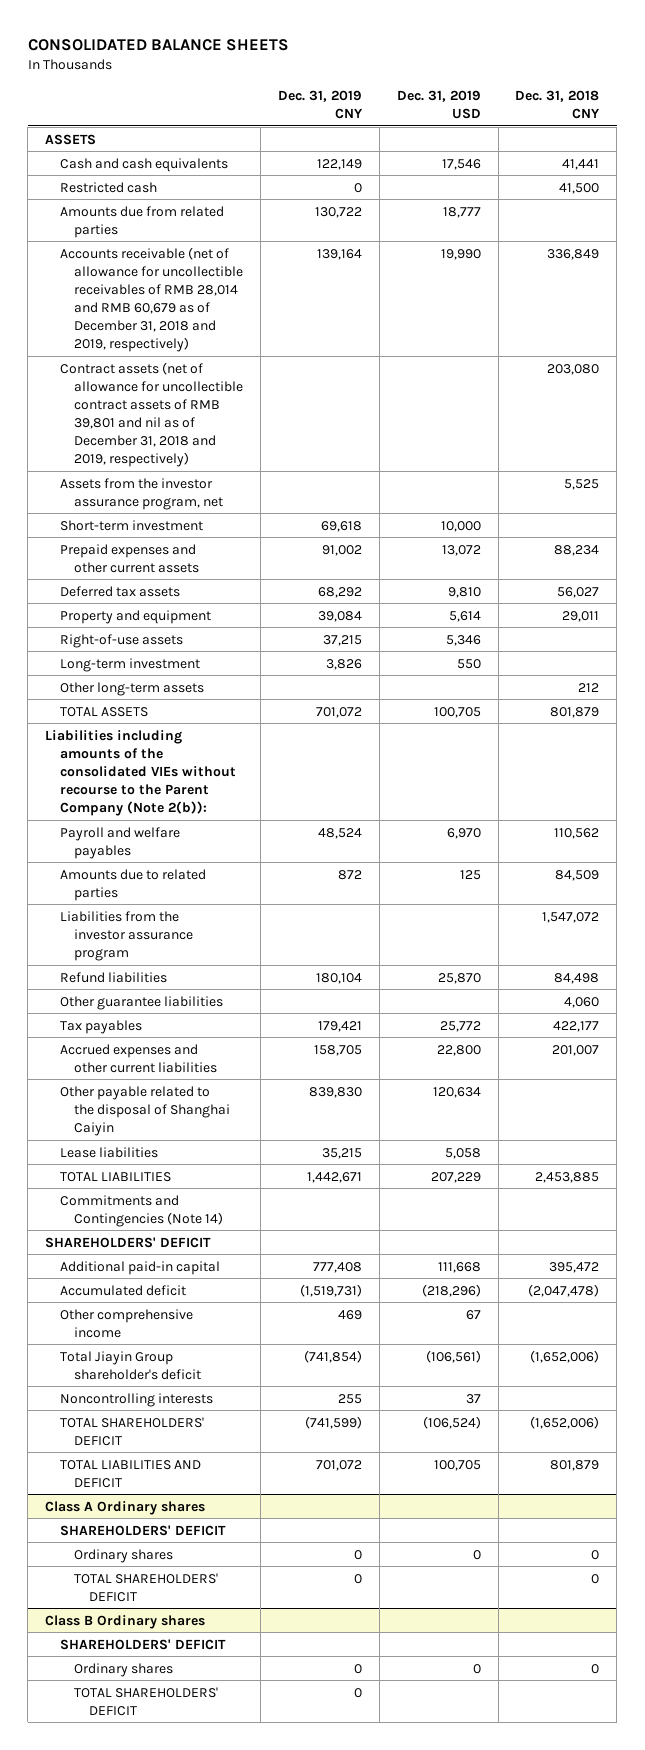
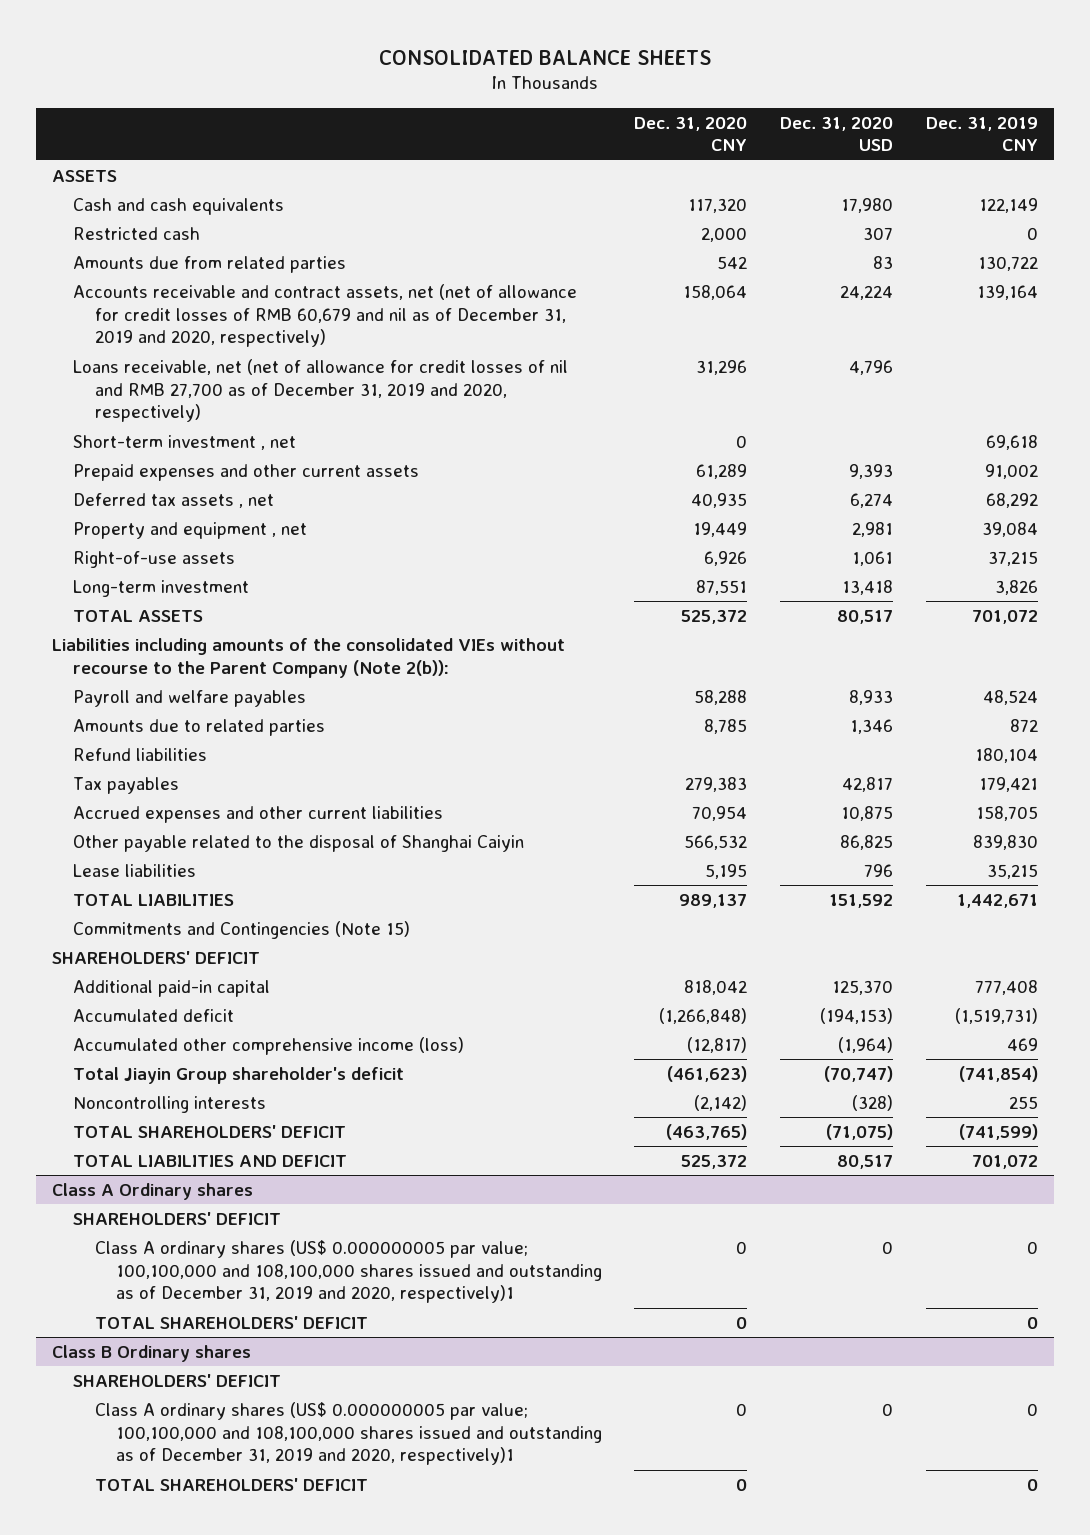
- | Dec. 31, 2019 CNY | Dec. 31, 2019 USD | Dec. 31, 2018 CNY
+ | Dec. 31, 2020 CNY | Dec. 31, 2020 USD | Dec. 31, 2019 CNY
- Accounts receivable (net of allowance for uncollectible receivables of RMB 28,014 and RMB 60,679 as of December 31, 2018 and 2019, respectively) | 139,164 | 19,990 | 336,849
- Contract assets (net of allowance for uncollectible contract assets of RMB 39,801 and nil as of December 31, 2018 and 2019, respectively) | | | 203,080
- Assets from the investor assurance program, net | | | 5,525
- Short-term investment | 69,618 | 10,000 |
+ Accounts receivable and contract assets, net (net of allowance for credit losses of RMB 60,679 and nil as of December 31, 2019 and 2020, respectively) | 158,064 | 24,224 | 139,164
+ Loans receivable, net (net of allowance for credit losses of nil and RMB 27,700 as of December 31, 2019 and 2020, respectively) | 31,296 | 4,796 |
+ Short-term investment , net | 0 | | 69,618
- Deferred tax assets | 68,292 | 9,810 | 56,027
- Property and equipment | 39,084 | 5,614 | 29,011
+ Deferred tax assets , net | 40,935 | 6,274 | 68,292
+ Property and equipment , net | 19,449 | 2,981 | 39,084
- Other long-term assets | | | 212
- Liabilities from the investor assurance program | | | 1,547,072
- Other guarantee liabilities | | | 4,060
- Commitments and Contingencies (Note 14)
+ Commitments and Contingencies (Note 15)
- Other comprehensive income | 469 | 67 |
+ Accumulated other comprehensive income (loss) | (12,817) | (1,964) | 469
@ Class A Ordinary shares
- Ordinary shares | 0 | 0 | 0
+ Class A ordinary shares (US$ 0.000000005 par value; 100,100,000 and 108,100,000 shares issued and outstanding as of December 31, 2019 and 2020, respectively)1 | 0 | 0 | 0
@ Class B Ordinary shares
- Ordinary shares | 0 | 0 | 0
+ Class A ordinary shares (US$ 0.000000005 par value; 100,100,000 and 108,100,000 shares issued and outstanding as of December 31, 2019 and 2020, respectively)1 | 0 | 0 | 0

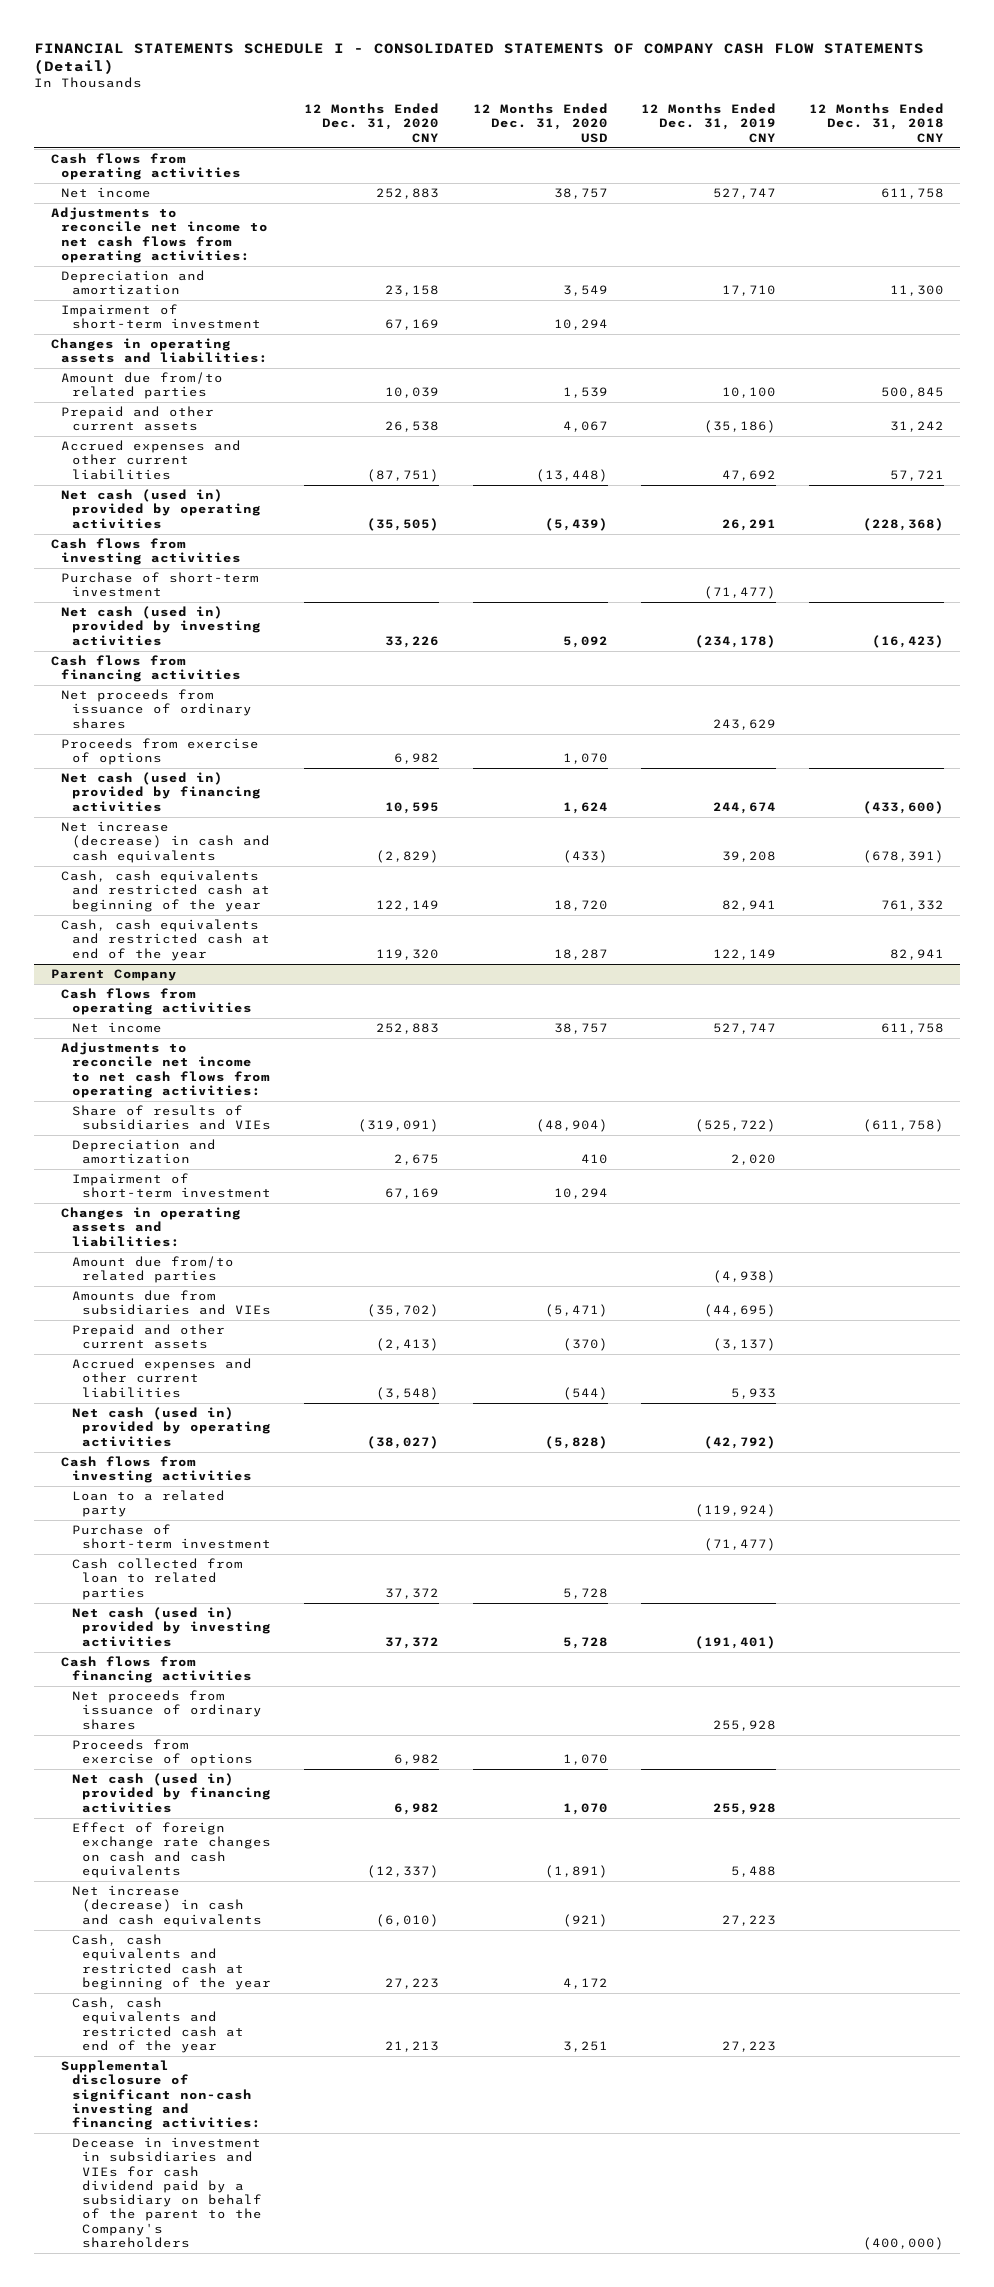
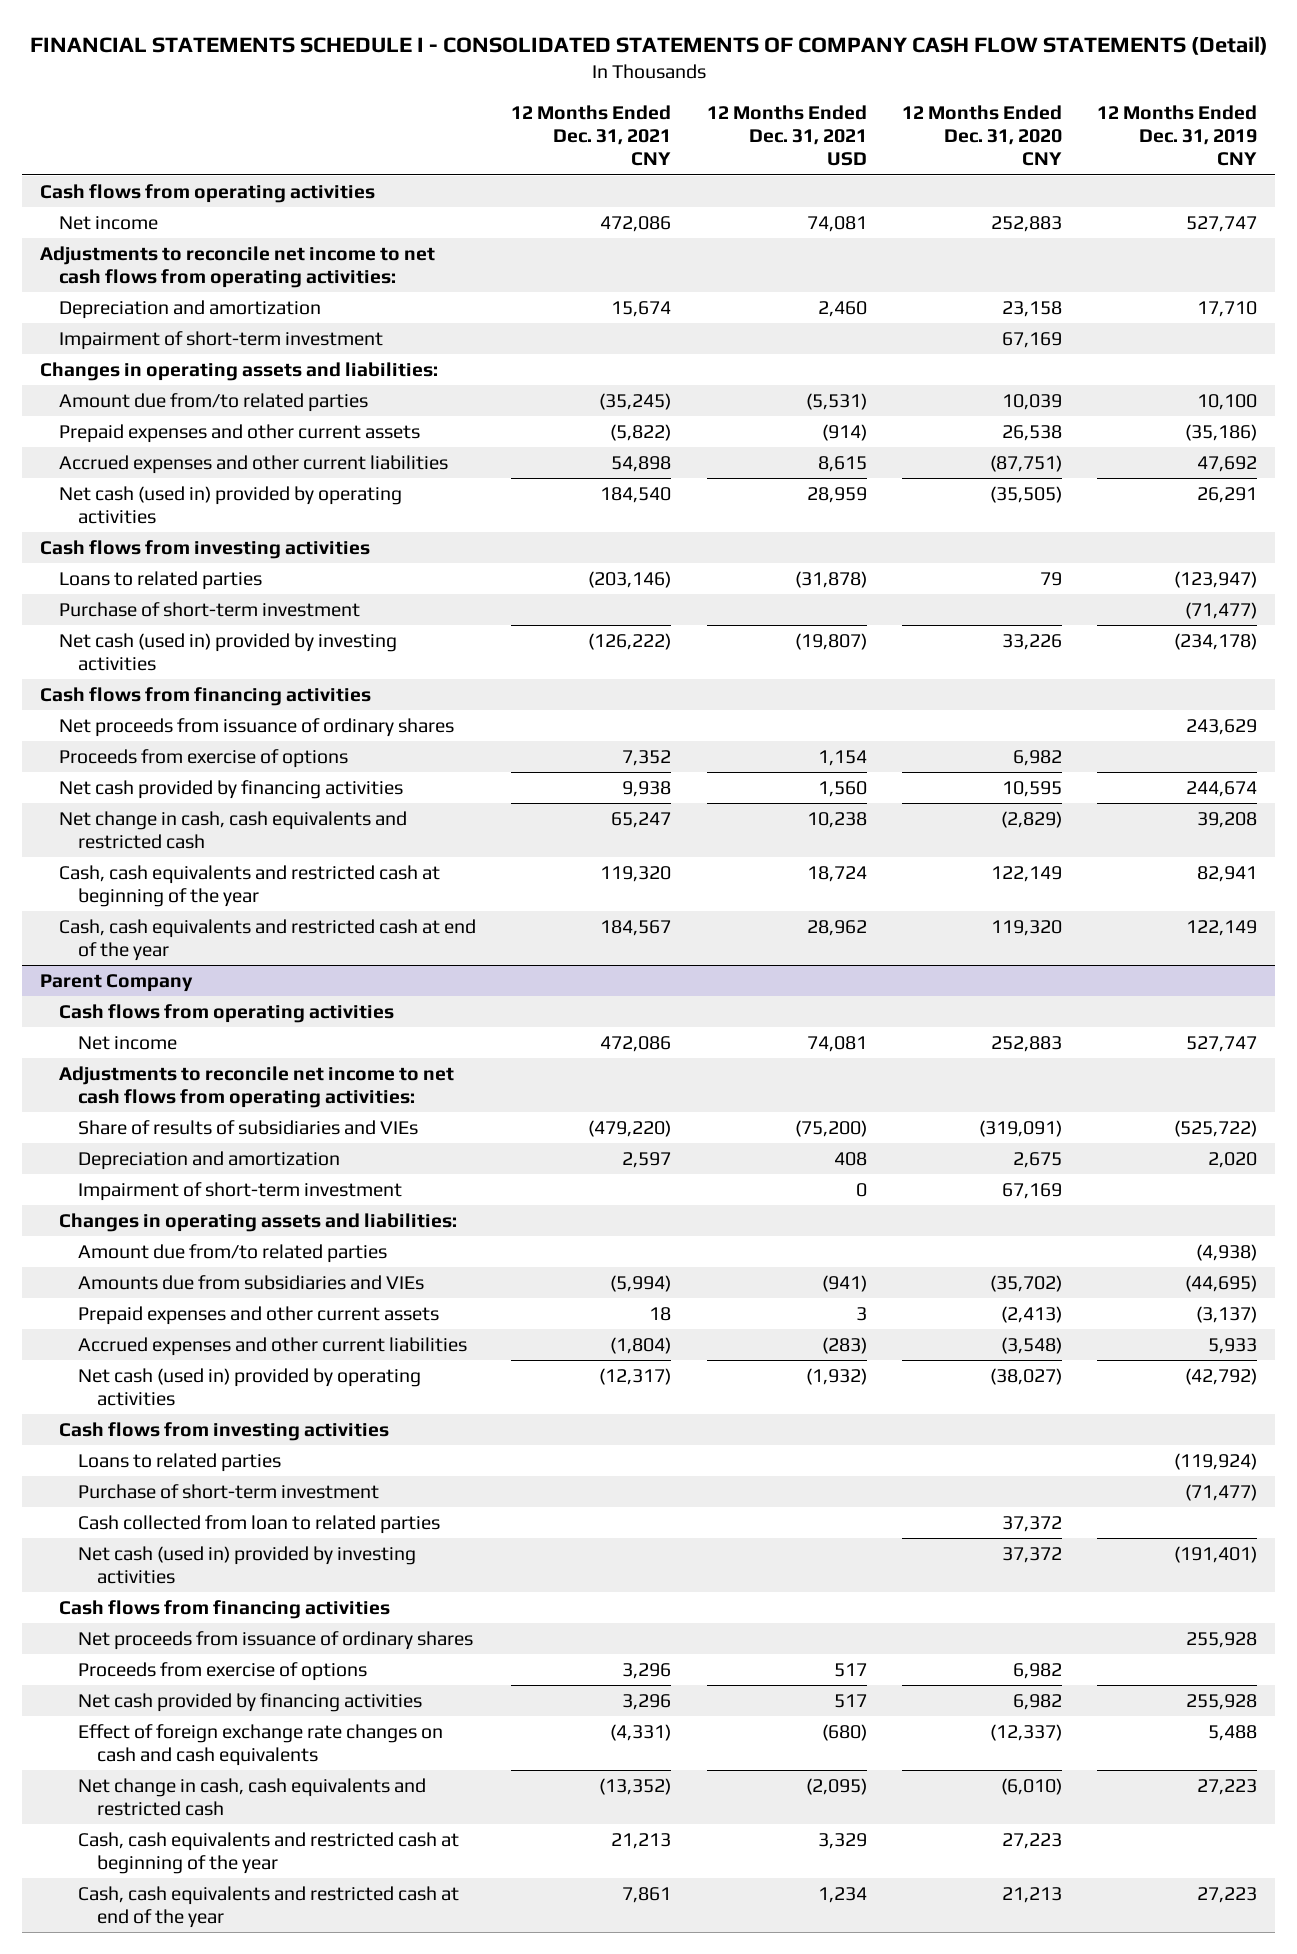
- | 12 Months Ended Dec. 31, 2020 CNY | 12 Months Ended Dec. 31, 2020 USD | 12 Months Ended Dec. 31, 2019 CNY | 12 Months Ended Dec. 31, 2018 CNY
+ | 12 Months Ended Dec. 31, 2021 CNY | 12 Months Ended Dec. 31, 2021 USD | 12 Months Ended Dec. 31, 2020 CNY | 12 Months Ended Dec. 31, 2019 CNY
- Prepaid and other current assets | 26,538 | 4,067 | (35,186) | 31,242
+ Prepaid expenses and other current assets | (5,822) | (914) | 26,538 | (35,186)
+ Loans to related parties | (203,146) | (31,878) | 79 | (123,947)
- Net cash (used in) provided by financing activities | 10,595 | 1,624 | 244,674 | (433,600)
- Net increase (decrease) in cash and cash equivalents | (2,829) | (433) | 39,208 | (678,391)
+ Net cash provided by financing activities | 9,938 | 1,560 | 10,595 | 244,674
+ Net change in cash, cash equivalents and restricted cash | 65,247 | 10,238 | (2,829) | 39,208
@ Parent Company
- Prepaid and other current assets | (2,413) | (370) | (3,137) |
+ Prepaid expenses and other current assets | 18 | 3 | (2,413) | (3,137)
- Loan to a related party | | | (119,924) |
+ Loans to related parties | | | | (119,924)
- Net cash (used in) provided by financing activities | 6,982 | 1,070 | 255,928 |
+ Net cash provided by financing activities | 3,296 | 517 | 6,982 | 255,928
- Net increase (decrease) in cash and cash equivalents | (6,010) | (921) | 27,223 |
+ Net change in cash, cash equivalents and restricted cash | (13,352) | (2,095) | (6,010) | 27,223
- Supplemental disclosure of significant non-cash investing and financing activities:
- Decease in investment in subsidiaries and VIEs for cash dividend paid by a subsidiary on behalf of the parent to the Company's shareholders | | | | (400,000)

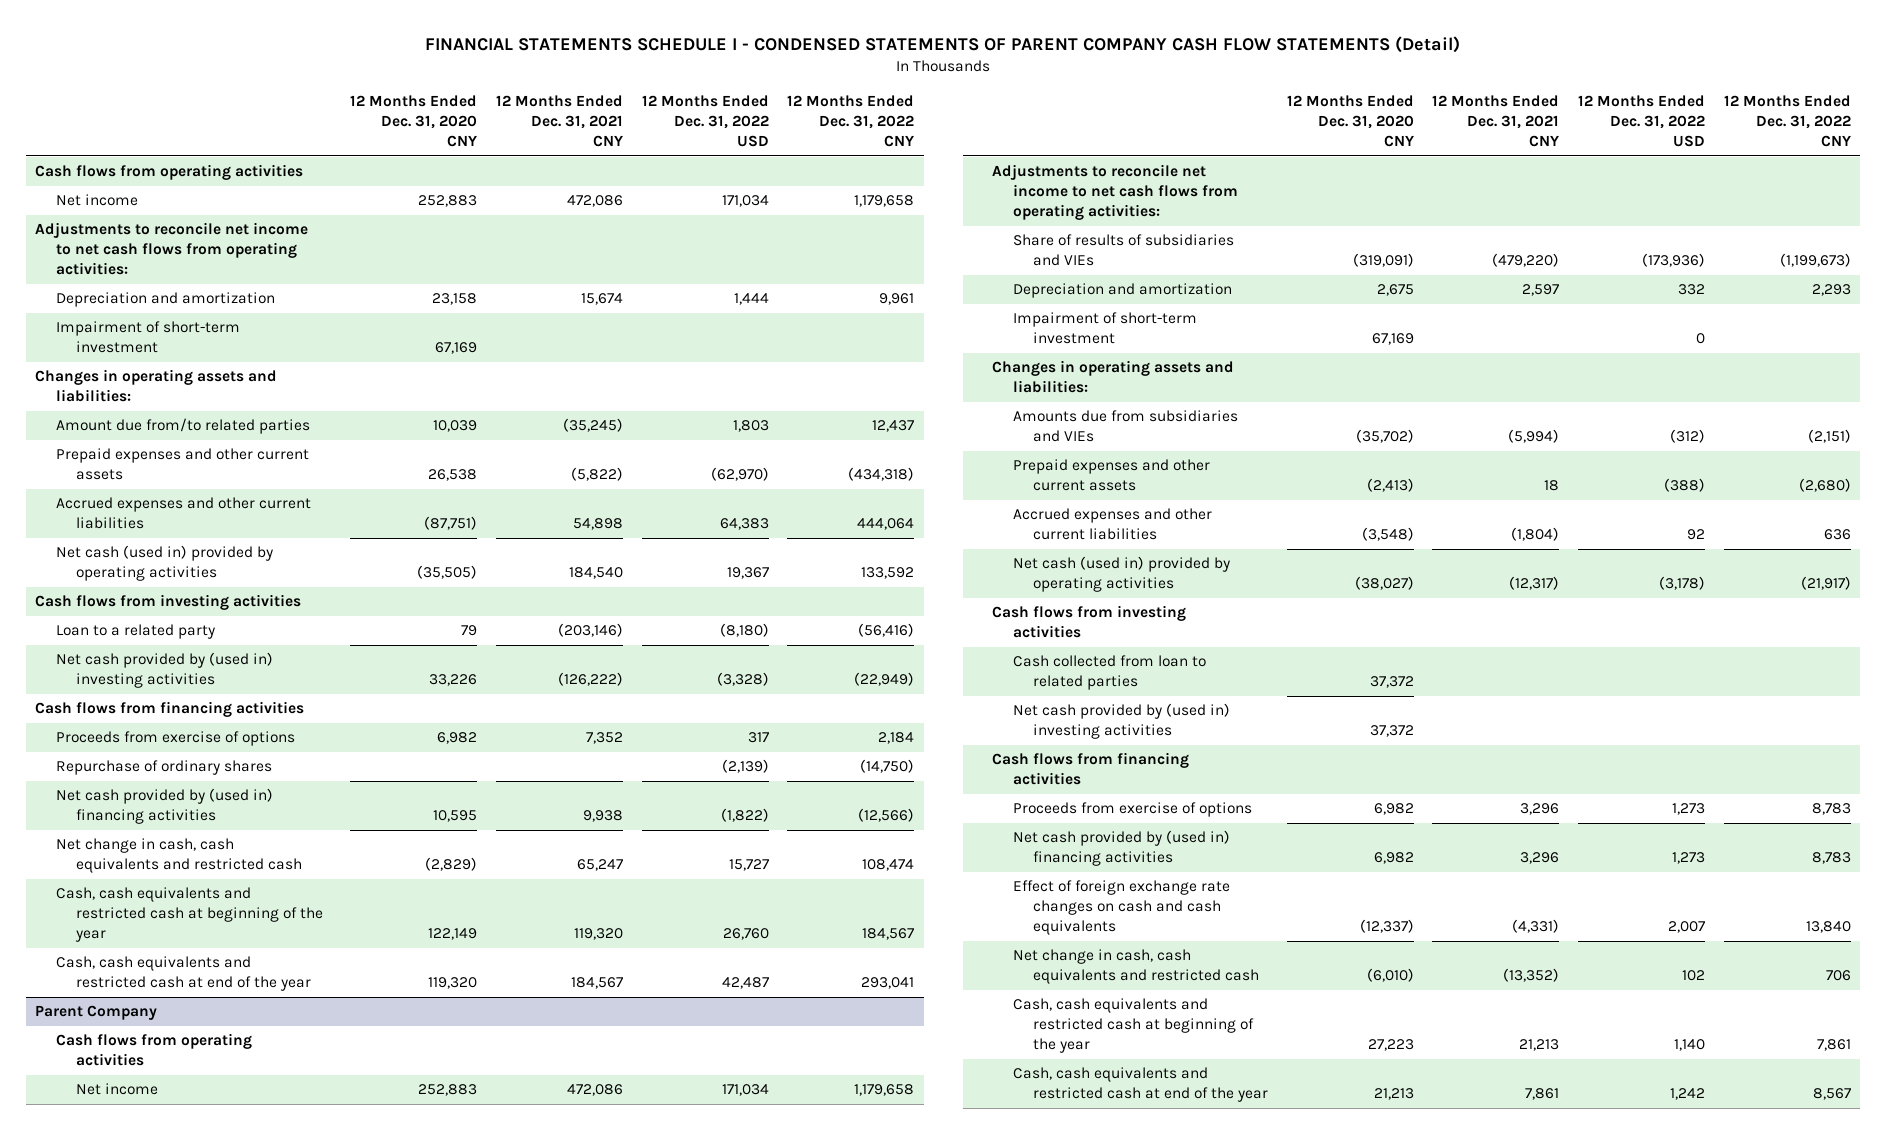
- FINANCIAL STATEMENTS SCHEDULE I - CONSOLIDATED STATEMENTS OF COMPANY CASH FLOW STATEMENTS (Detail)
+ FINANCIAL STATEMENTS SCHEDULE I - CONDENSED STATEMENTS OF PARENT COMPANY CASH FLOW STATEMENTS (Detail)
- | 12 Months Ended Dec. 31, 2021 CNY | 12 Months Ended Dec. 31, 2021 USD | 12 Months Ended Dec. 31, 2020 CNY | 12 Months Ended Dec. 31, 2019 CNY
+ | 12 Months Ended Dec. 31, 2020 CNY | 12 Months Ended Dec. 31, 2021 CNY | 12 Months Ended Dec. 31, 2022 USD | 12 Months Ended Dec. 31, 2022 CNY
- Loans to related parties | (203,146) | (31,878) | 79 | (123,947)
- Purchase of short-term investment | | | | (71,477)
- Net cash (used in) provided by investing activities | (126,222) | (19,807) | 33,226 | (234,178)
+ Loan to a related party | 79 | (203,146) | (8,180) | (56,416)
+ Net cash provided by (used in) investing activities | 33,226 | (126,222) | (3,328) | (22,949)
- Net proceeds from issuance of ordinary shares | | | | 243,629
- Net cash provided by financing activities | 9,938 | 1,560 | 10,595 | 244,674
+ Repurchase of ordinary shares | | | (2,139) | (14,750)
+ Net cash provided by (used in) financing activities | 10,595 | 9,938 | (1,822) | (12,566)
@ Parent Company
- Amount due from/to related parties | | | | (4,938)
- Loans to related parties | | | | (119,924)
- Purchase of short-term investment | | | | (71,477)
- Net cash (used in) provided by investing activities | | | 37,372 | (191,401)
+ Net cash provided by (used in) investing activities | 37,372 | | |
- Net proceeds from issuance of ordinary shares | | | | 255,928
- Net cash provided by financing activities | 3,296 | 517 | 6,982 | 255,928
+ Net cash provided by (used in) financing activities | 6,982 | 3,296 | 1,273 | 8,783

